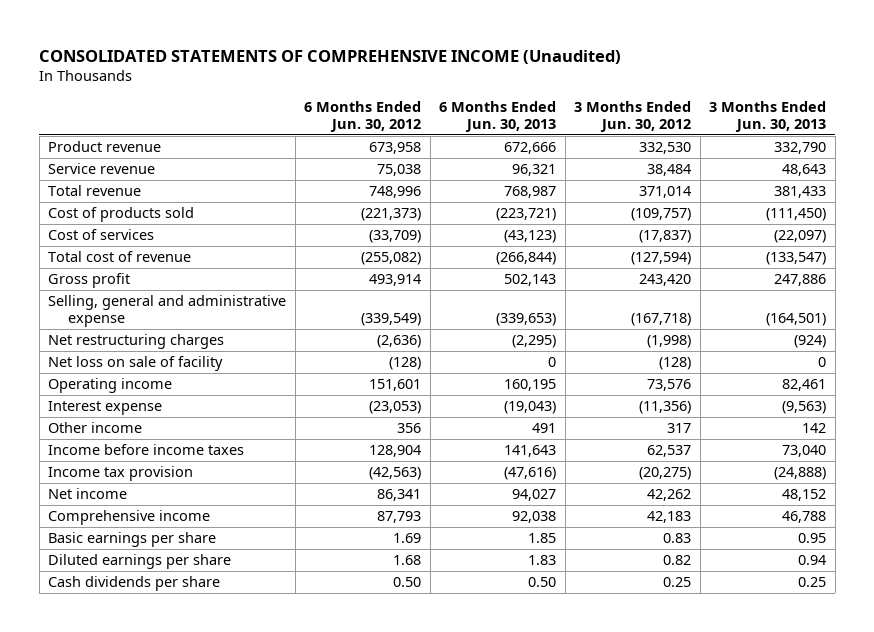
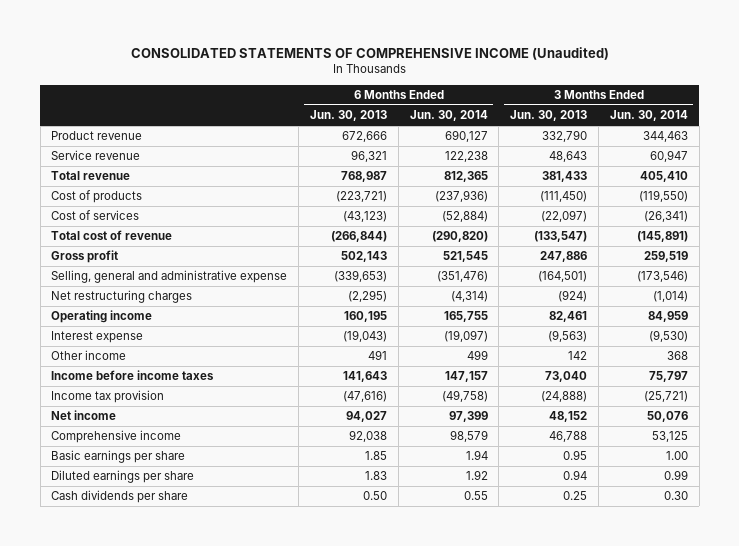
- | 6 Months Ended Jun. 30, 2012 | 6 Months Ended Jun. 30, 2013 | 3 Months Ended Jun. 30, 2012 | 3 Months Ended Jun. 30, 2013
+ | 6 Months Ended Jun. 30, 2013 | 6 Months Ended Jun. 30, 2014 | 3 Months Ended Jun. 30, 2013 | 3 Months Ended Jun. 30, 2014
- Cost of products sold | (221,373) | (223,721) | (109,757) | (111,450)
+ Cost of products | (223,721) | (237,936) | (111,450) | (119,550)
- Net loss on sale of facility | (128) | 0 | (128) | 0

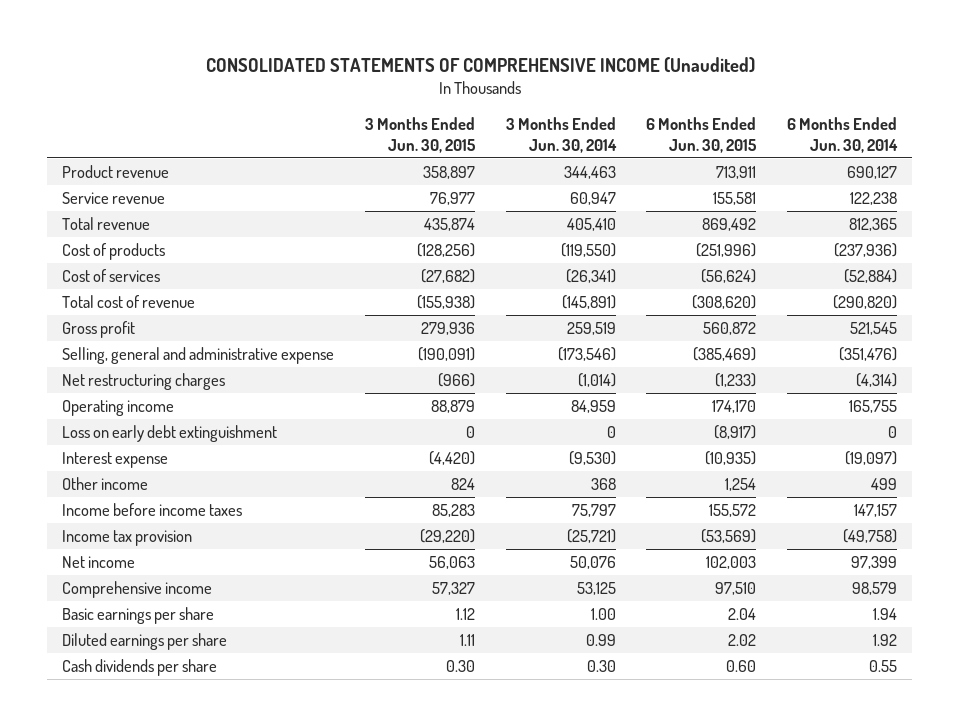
- | 6 Months Ended Jun. 30, 2013 | 6 Months Ended Jun. 30, 2014 | 3 Months Ended Jun. 30, 2013 | 3 Months Ended Jun. 30, 2014
+ | 3 Months Ended Jun. 30, 2015 | 3 Months Ended Jun. 30, 2014 | 6 Months Ended Jun. 30, 2015 | 6 Months Ended Jun. 30, 2014
+ Loss on early debt extinguishment | 0 | 0 | (8,917) | 0

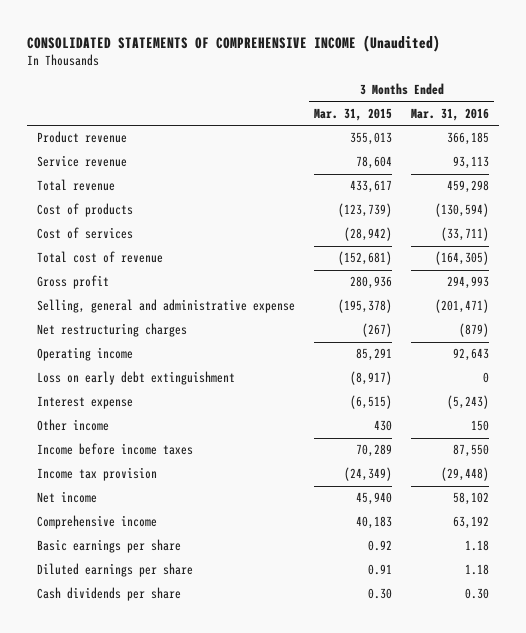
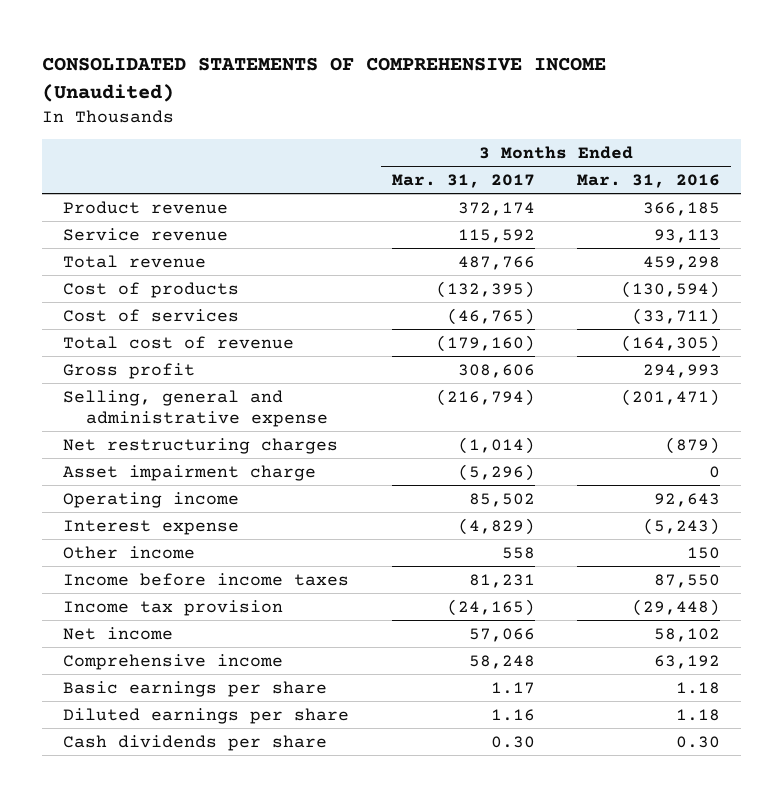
- | 3 Months Ended Mar. 31, 2015 | 3 Months Ended Mar. 31, 2016
+ | 3 Months Ended Mar. 31, 2017 | 3 Months Ended Mar. 31, 2016
+ Asset impairment charge | (5,296) | 0
- Loss on early debt extinguishment | (8,917) | 0

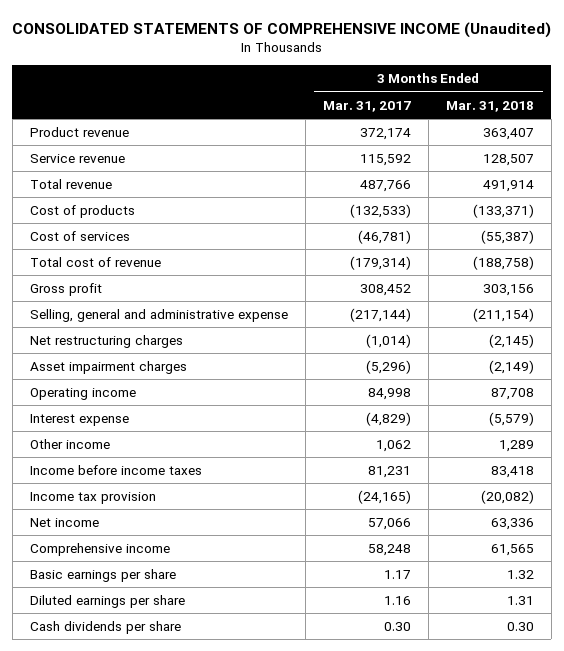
- | 3 Months Ended Mar. 31, 2017 | 3 Months Ended Mar. 31, 2016
+ | 3 Months Ended Mar. 31, 2017 | 3 Months Ended Mar. 31, 2018
- Cost of products | (132,395) | (130,594)
- Cost of services | (46,765) | (33,711)
- Total cost of revenue | (179,160) | (164,305)
- Gross profit | 308,606 | 294,993
- Selling, general and administrative expense | (216,794) | (201,471)
+ Cost of products | (132,533) | (133,371)
+ Cost of services | (46,781) | (55,387)
+ Total cost of revenue | (179,314) | (188,758)
+ Gross profit | 308,452 | 303,156
+ Selling, general and administrative expense | (217,144) | (211,154)
- Asset impairment charge | (5,296) | 0
- Operating income | 85,502 | 92,643
+ Asset impairment charges | (5,296) | (2,149)
+ Operating income | 84,998 | 87,708
- Other income | 558 | 150
+ Other income | 1,062 | 1,289

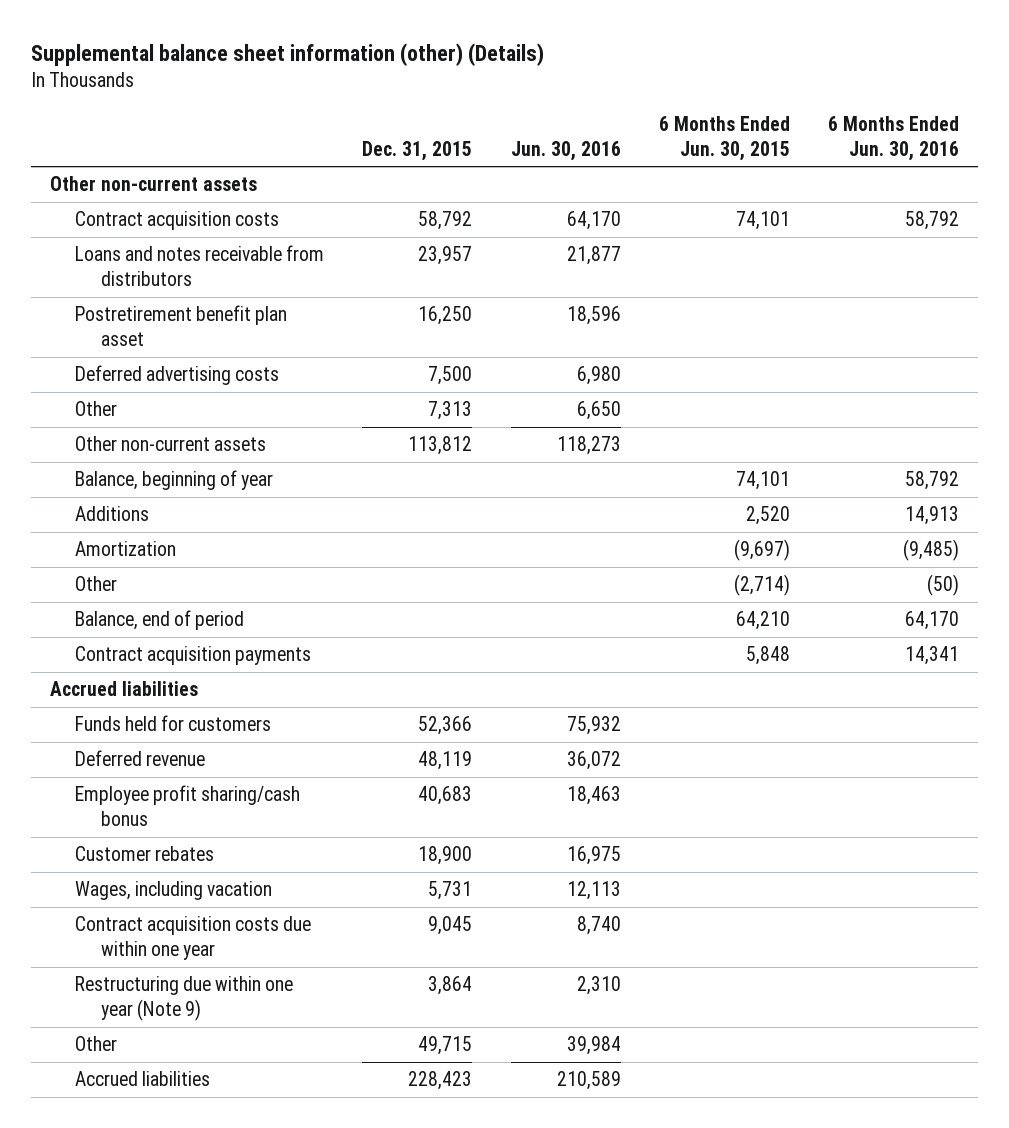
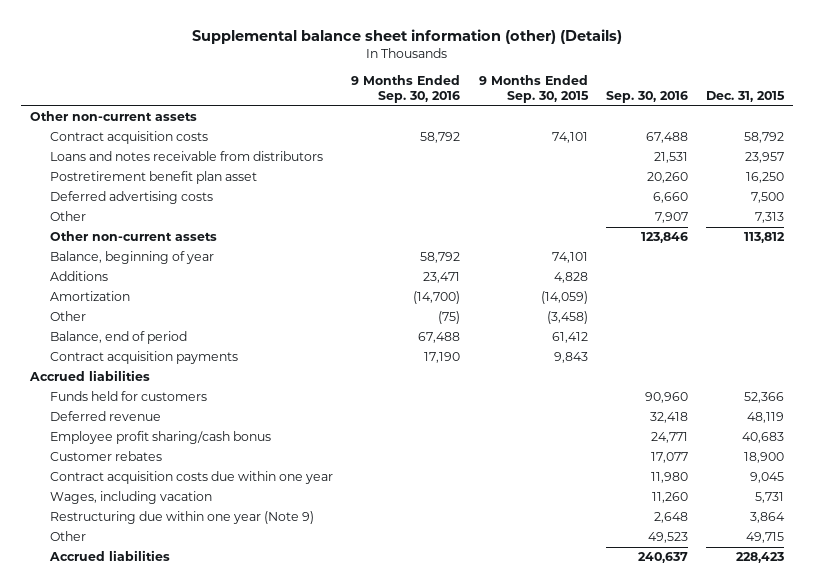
- | Dec. 31, 2015 | Jun. 30, 2016 | 6 Months Ended Jun. 30, 2015 | 6 Months Ended Jun. 30, 2016
+ | 9 Months Ended Sep. 30, 2016 | 9 Months Ended Sep. 30, 2015 | Sep. 30, 2016 | Dec. 31, 2015
moved down: Wages, including vacation | | | 11,260 | 5,731

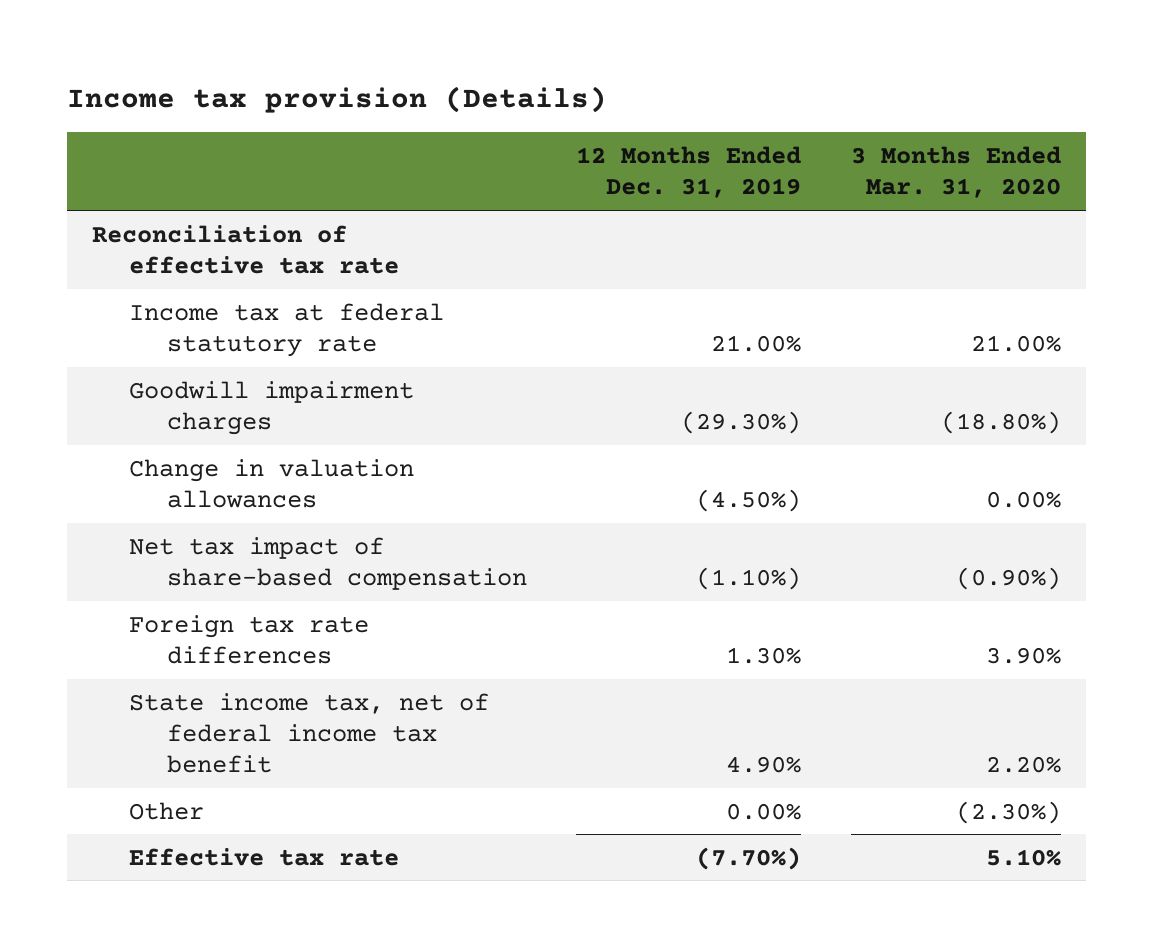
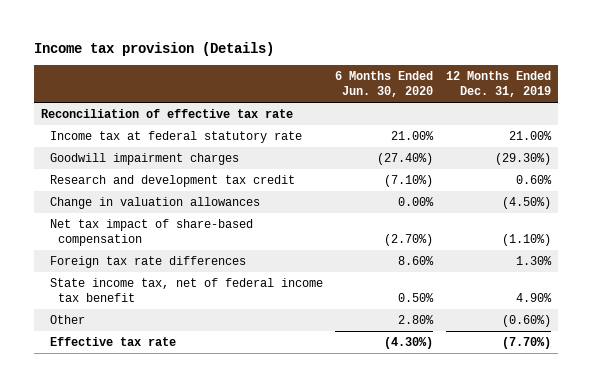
- | 12 Months Ended Dec. 31, 2019 | 3 Months Ended Mar. 31, 2020
+ | 6 Months Ended Jun. 30, 2020 | 12 Months Ended Dec. 31, 2019
+ Research and development tax credit | (7.10%) | 0.60%
- Other | 0.00% | (2.30%)
+ Other | 2.80% | (0.60%)

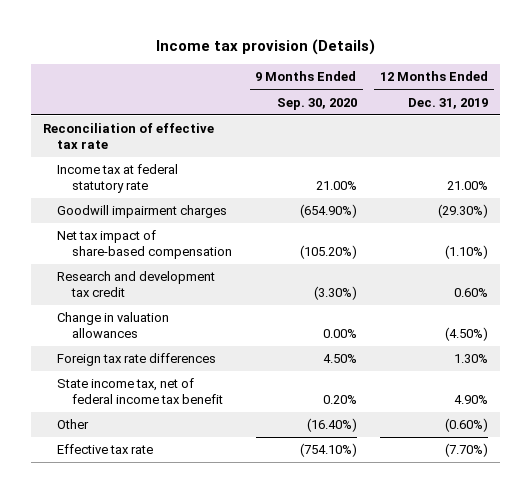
- | 6 Months Ended Jun. 30, 2020 | 12 Months Ended Dec. 31, 2019
+ | 9 Months Ended Sep. 30, 2020 | 12 Months Ended Dec. 31, 2019
moved up: Net tax impact of share-based compensation | (105.20%) | (1.10%)

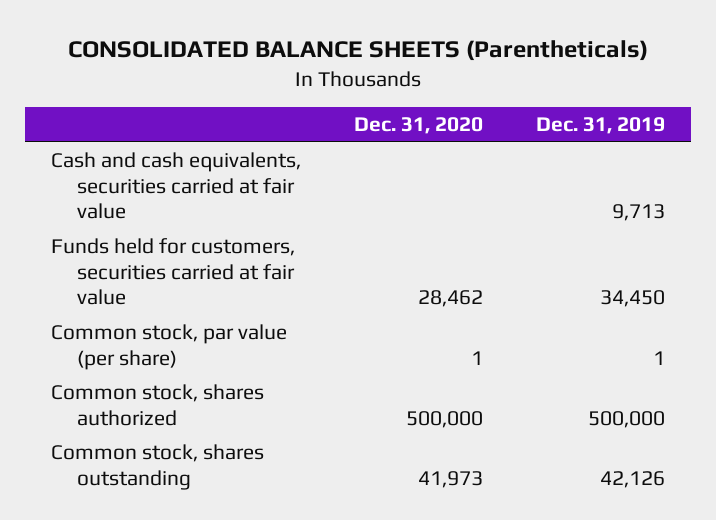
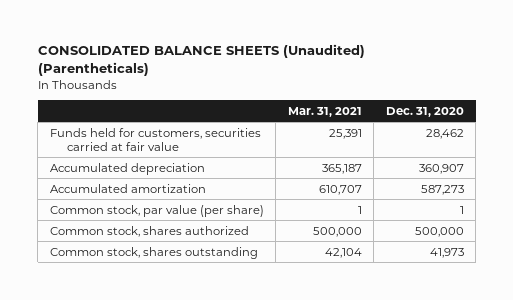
- CONSOLIDATED BALANCE SHEETS (Parentheticals)
+ CONSOLIDATED BALANCE SHEETS (Unaudited) (Parentheticals)
- | Dec. 31, 2020 | Dec. 31, 2019
+ | Mar. 31, 2021 | Dec. 31, 2020
- Cash and cash equivalents, securities carried at fair value | | 9,713
+ Accumulated depreciation | 365,187 | 360,907
+ Accumulated amortization | 610,707 | 587,273

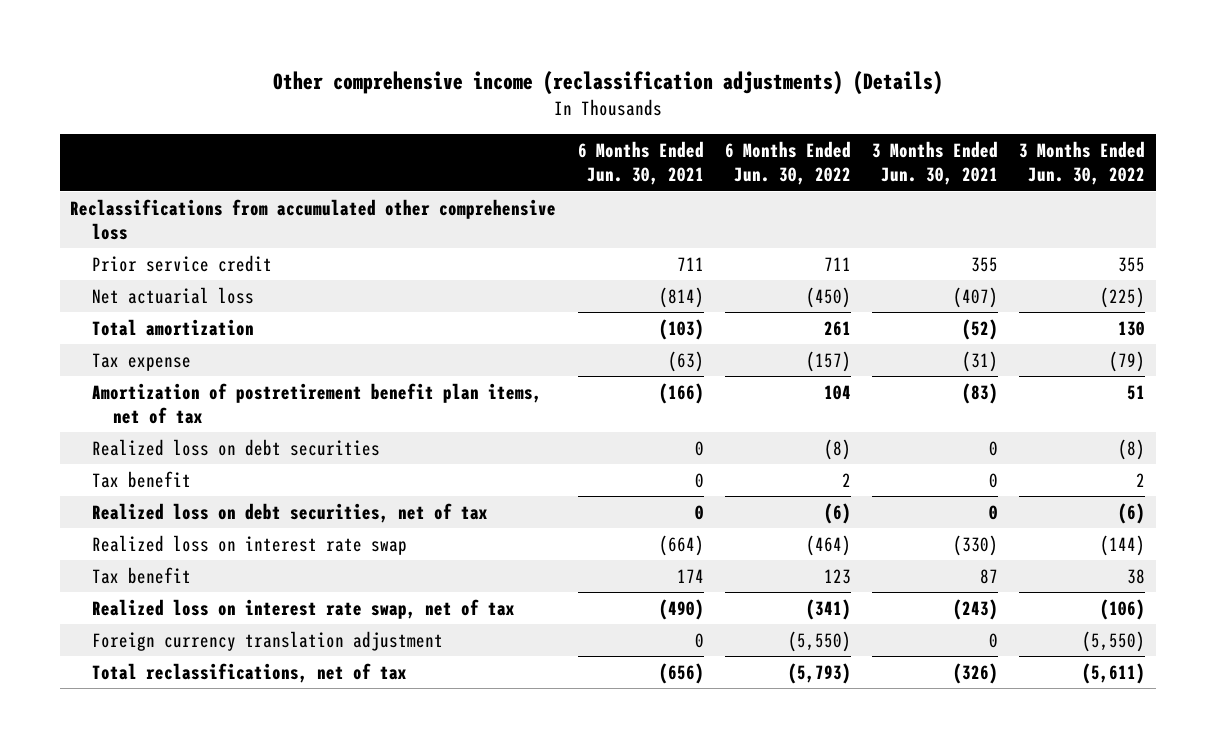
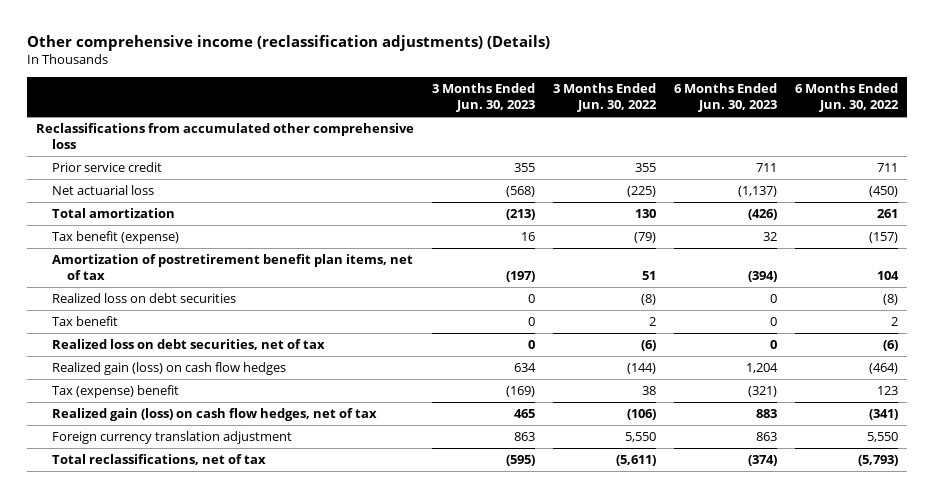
- | 6 Months Ended Jun. 30, 2021 | 6 Months Ended Jun. 30, 2022 | 3 Months Ended Jun. 30, 2021 | 3 Months Ended Jun. 30, 2022
+ | 3 Months Ended Jun. 30, 2023 | 3 Months Ended Jun. 30, 2022 | 6 Months Ended Jun. 30, 2023 | 6 Months Ended Jun. 30, 2022
- Tax expense | (63) | (157) | (31) | (79)
+ Tax benefit (expense) | 16 | (79) | 32 | (157)
- Realized loss on interest rate swap | (664) | (464) | (330) | (144)
- Tax benefit | 174 | 123 | 87 | 38
- Realized loss on interest rate swap, net of tax | (490) | (341) | (243) | (106)
- Foreign currency translation adjustment | 0 | (5,550) | 0 | (5,550)
+ Realized gain (loss) on cash flow hedges | 634 | (144) | 1,204 | (464)
+ Tax (expense) benefit | (169) | 38 | (321) | 123
+ Realized gain (loss) on cash flow hedges, net of tax | 465 | (106) | 883 | (341)
+ Foreign currency translation adjustment | 863 | 5,550 | 863 | 5,550

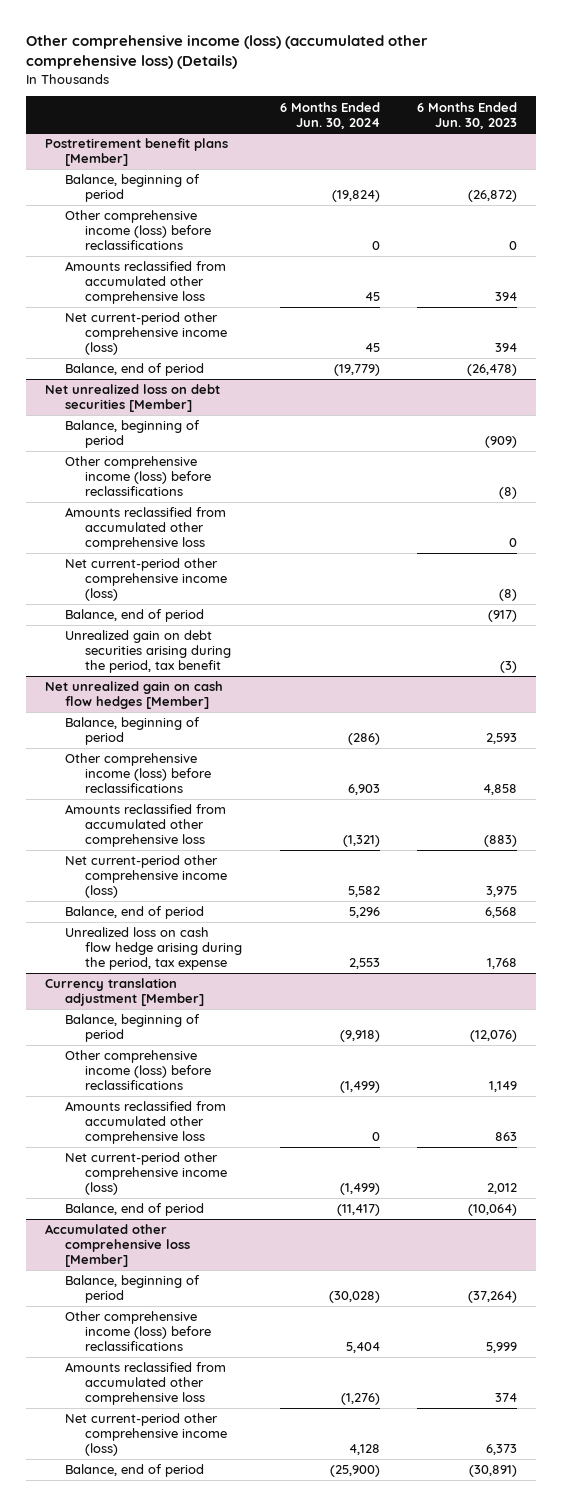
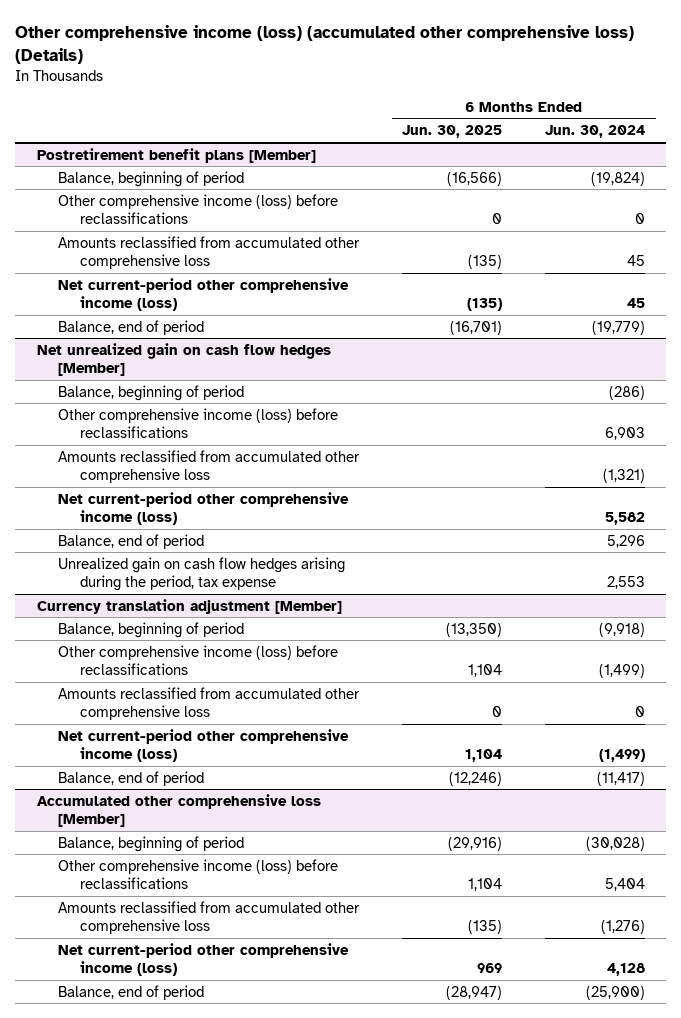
- | 6 Months Ended Jun. 30, 2024 | 6 Months Ended Jun. 30, 2023
+ | 6 Months Ended Jun. 30, 2025 | 6 Months Ended Jun. 30, 2024
- Net unrealized loss on debt securities [Member]
- Balance, beginning of period | | (909)
- Other comprehensive income (loss) before reclassifications | | (8)
- Amounts reclassified from accumulated other comprehensive loss | | 0
- Net current-period other comprehensive income (loss) | | (8)
- Balance, end of period | | (917)
- Unrealized gain on debt securities arising during the period, tax benefit | | (3)
@ Net unrealized gain on cash flow hedges [Member]
- Unrealized loss on cash flow hedge arising during the period, tax expense | 2,553 | 1,768
+ Unrealized gain on cash flow hedges arising during the period, tax expense | | 2,553

